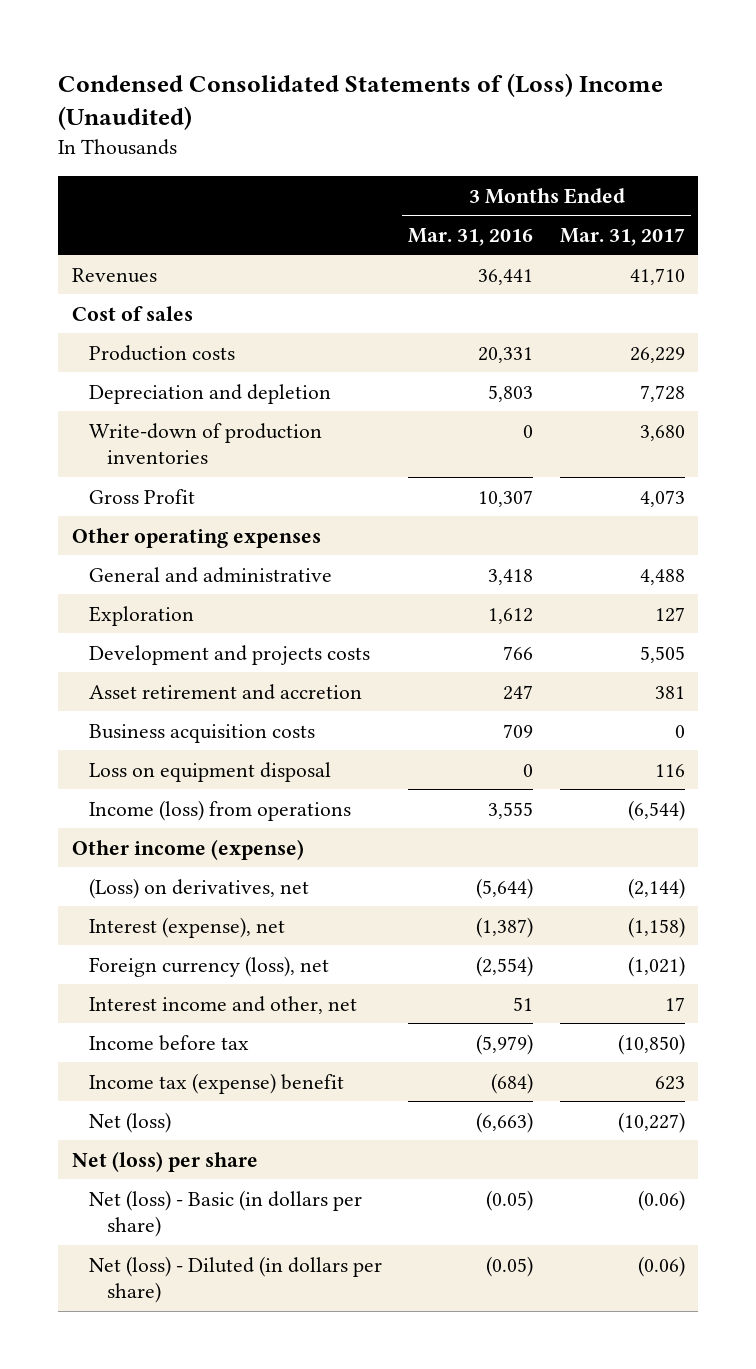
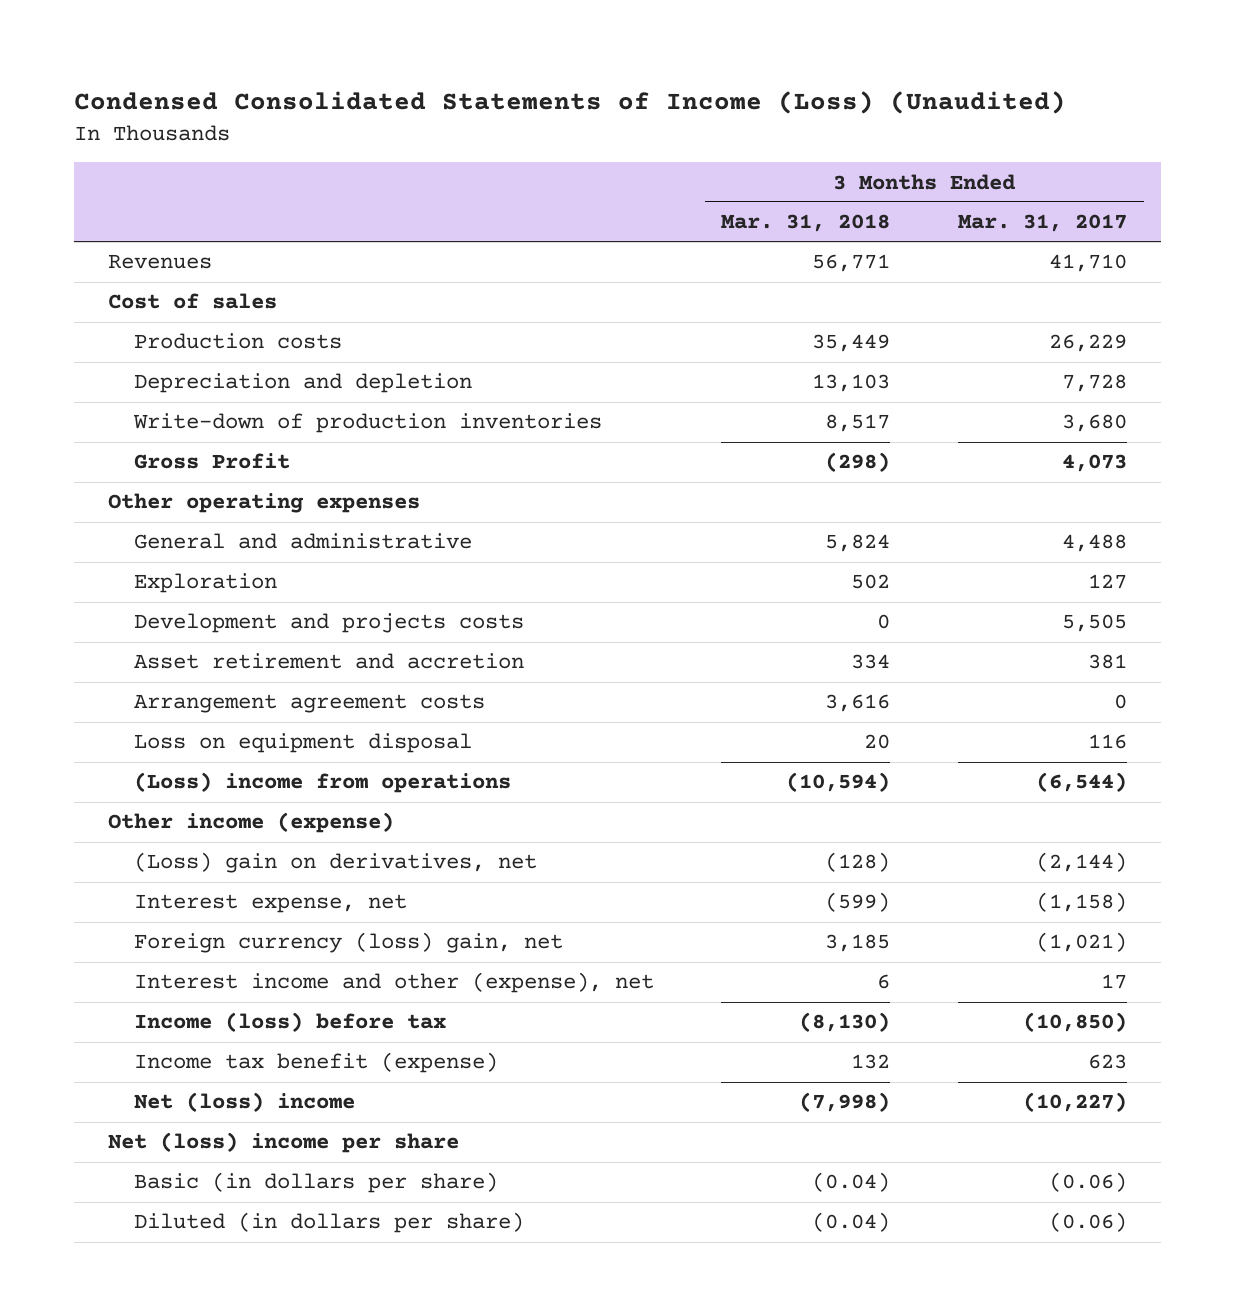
- Condensed Consolidated Statements of (Loss) Income (Unaudited)
+ Condensed Consolidated Statements of Income (Loss) (Unaudited)
- | 3 Months Ended Mar. 31, 2016 | 3 Months Ended Mar. 31, 2017
+ | 3 Months Ended Mar. 31, 2018 | 3 Months Ended Mar. 31, 2017
- Business acquisition costs | 709 | 0
+ Arrangement agreement costs | 3,616 | 0
- Income (loss) from operations | 3,555 | (6,544)
+ (Loss) income from operations | (10,594) | (6,544)
- (Loss) on derivatives, net | (5,644) | (2,144)
- Interest (expense), net | (1,387) | (1,158)
- Foreign currency (loss), net | (2,554) | (1,021)
- Interest income and other, net | 51 | 17
- Income before tax | (5,979) | (10,850)
- Income tax (expense) benefit | (684) | 623
- Net (loss) | (6,663) | (10,227)
- Net (loss) per share
- Net (loss) - Basic (in dollars per share) | (0.05) | (0.06)
- Net (loss) - Diluted (in dollars per share) | (0.05) | (0.06)
+ (Loss) gain on derivatives, net | (128) | (2,144)
+ Interest expense, net | (599) | (1,158)
+ Foreign currency (loss) gain, net | 3,185 | (1,021)
+ Interest income and other (expense), net | 6 | 17
+ Income (loss) before tax | (8,130) | (10,850)
+ Income tax benefit (expense) | 132 | 623
+ Net (loss) income | (7,998) | (10,227)
+ Net (loss) income per share
+ Basic (in dollars per share) | (0.04) | (0.06)
+ Diluted (in dollars per share) | (0.04) | (0.06)

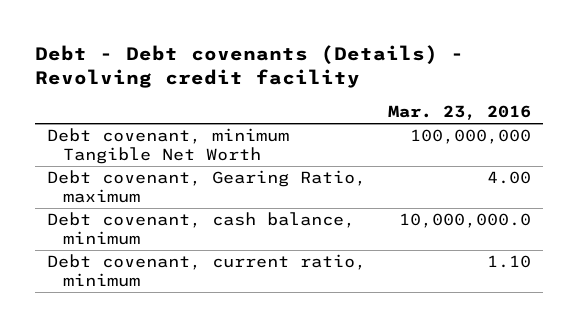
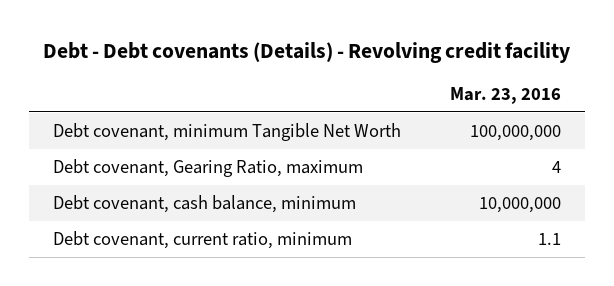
- Debt covenant, Gearing Ratio, maximum | 4.00
- Debt covenant, cash balance, minimum | 10,000,000.0
- Debt covenant, current ratio, minimum | 1.10
+ Debt covenant, Gearing Ratio, maximum | 4
+ Debt covenant, cash balance, minimum | 10,000,000
+ Debt covenant, current ratio, minimum | 1.1

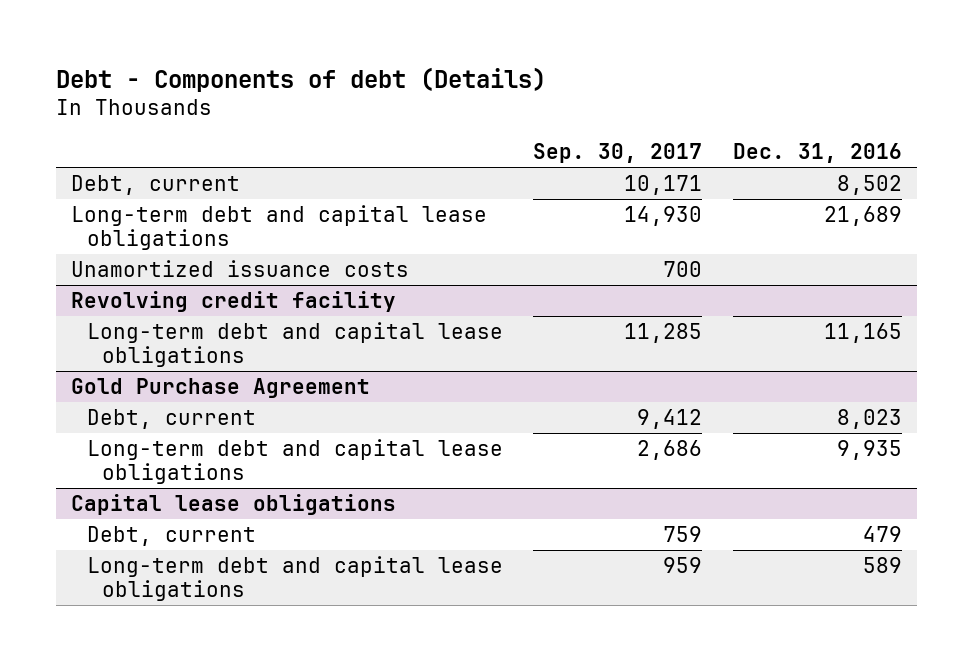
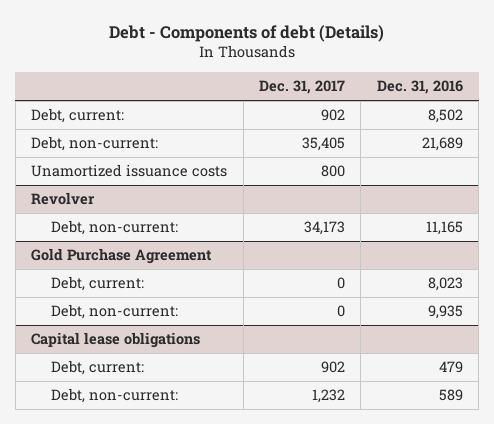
- | Sep. 30, 2017 | Dec. 31, 2016
+ | Dec. 31, 2017 | Dec. 31, 2016
- Debt, current | 10,171 | 8,502
- Long-term debt and capital lease obligations | 14,930 | 21,689
+ Debt, current: | 902 | 8,502
+ Debt, non-current: | 35,405 | 21,689
- Revolving credit facility
- Long-term debt and capital lease obligations | 11,285 | 11,165
+ Revolver
+ Debt, non-current: | 34,173 | 11,165
@ Gold Purchase Agreement
- Debt, current | 9,412 | 8,023
- Long-term debt and capital lease obligations | 2,686 | 9,935
+ Debt, current: | 0 | 8,023
+ Debt, non-current: | 0 | 9,935
@ Capital lease obligations
- Debt, current | 759 | 479
- Long-term debt and capital lease obligations | 959 | 589
+ Debt, current: | 902 | 479
+ Debt, non-current: | 1,232 | 589

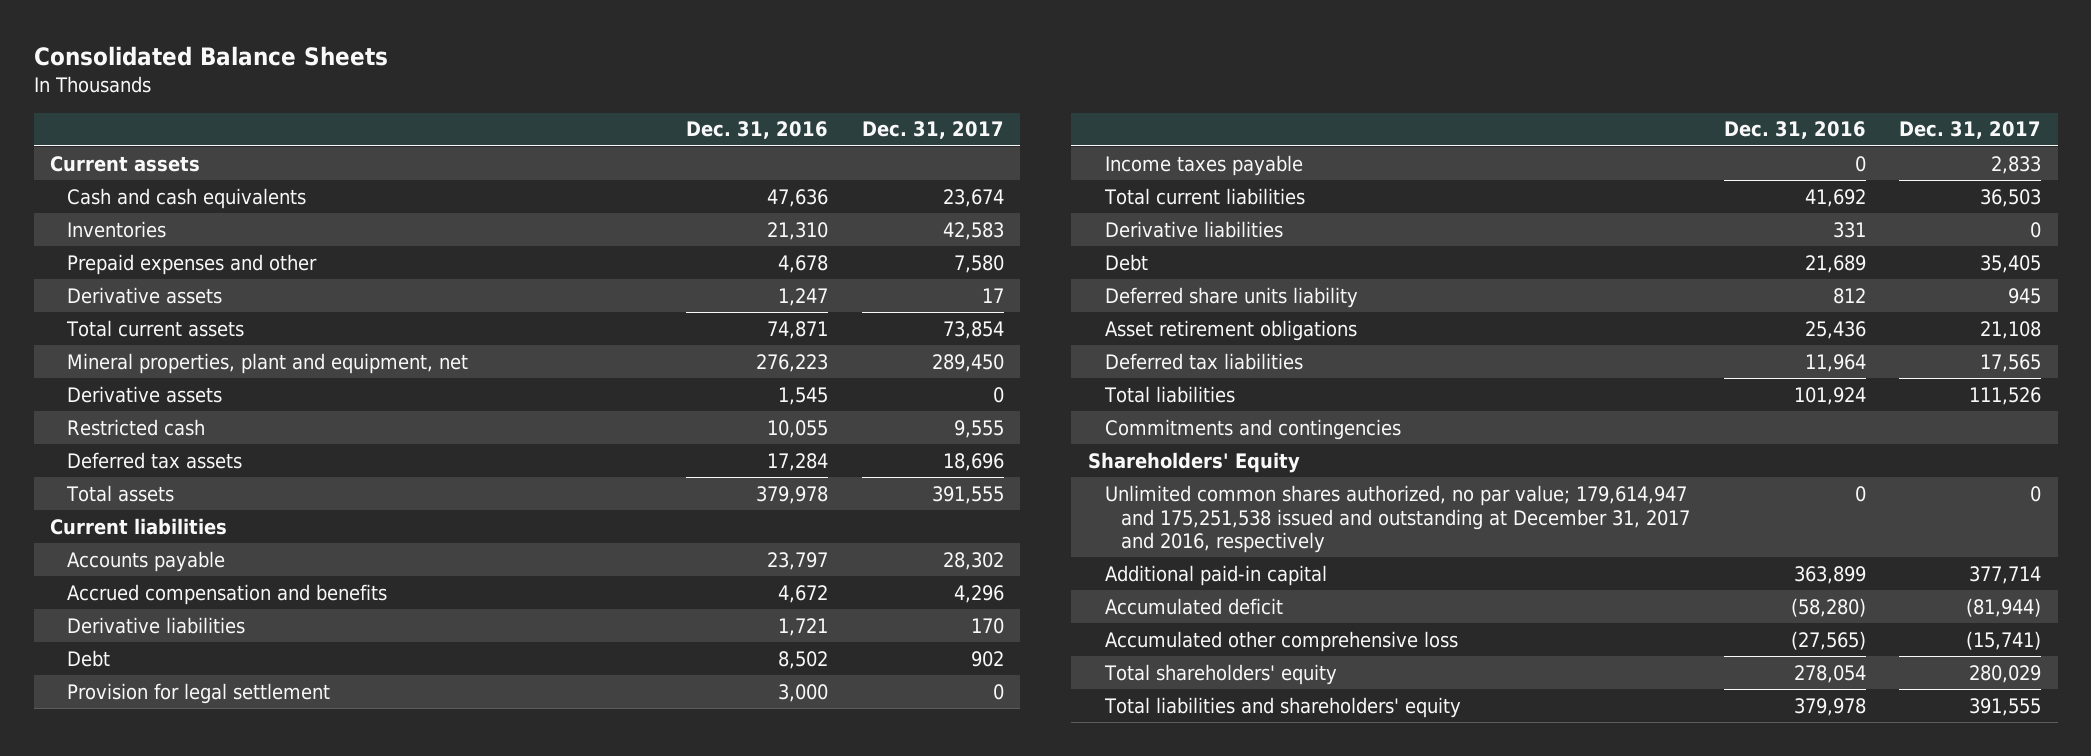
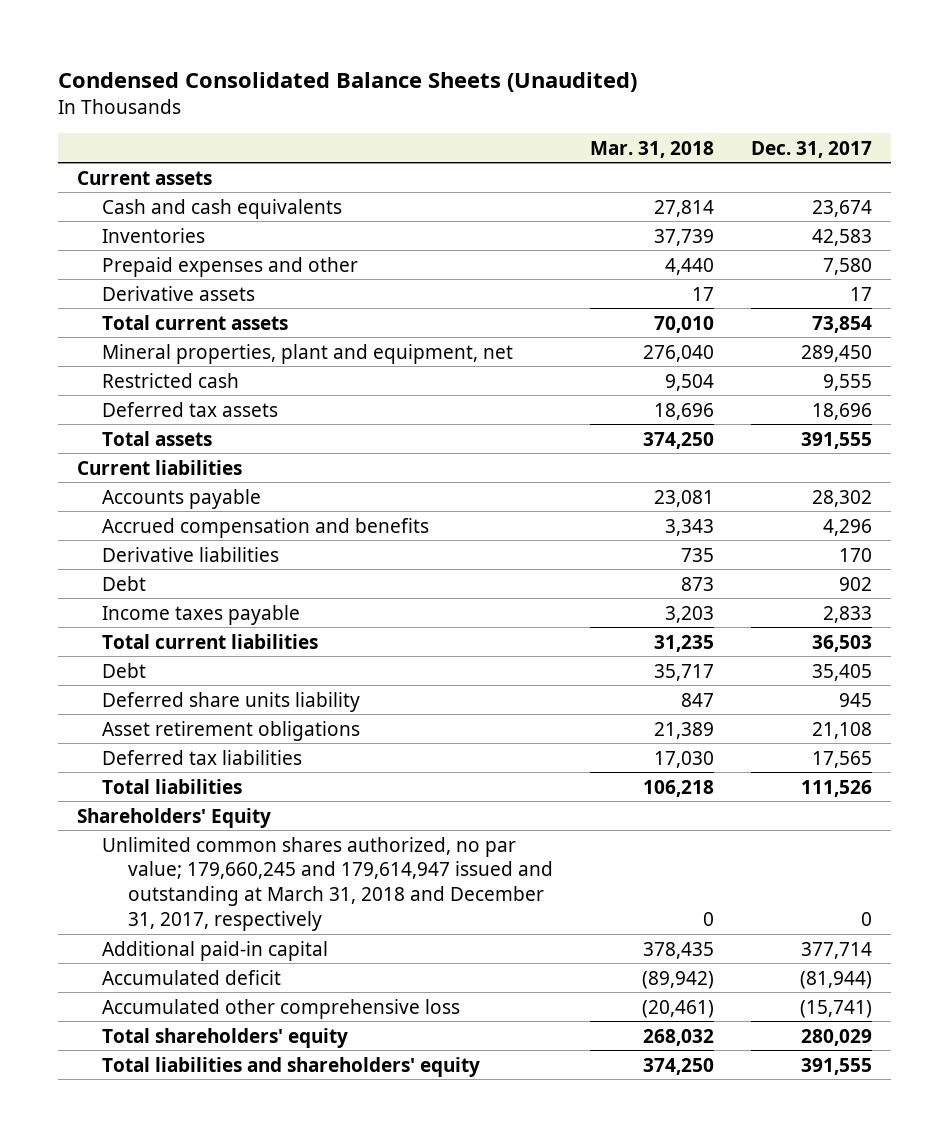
- Consolidated Balance Sheets
+ Condensed Consolidated Balance Sheets (Unaudited)
- | Dec. 31, 2016 | Dec. 31, 2017
+ | Mar. 31, 2018 | Dec. 31, 2017
- Derivative assets | 1,545 | 0
- Provision for legal settlement | 3,000 | 0
- Derivative liabilities | 331 | 0
- Commitments and contingencies
- Unlimited common shares authorized, no par value; 179,614,947 and 175,251,538 issued and outstanding at December 31, 2017 and 2016, respectively | 0 | 0
+ Unlimited common shares authorized, no par value; 179,660,245 and 179,614,947 issued and outstanding at March 31, 2018 and December 31, 2017, respectively | 0 | 0

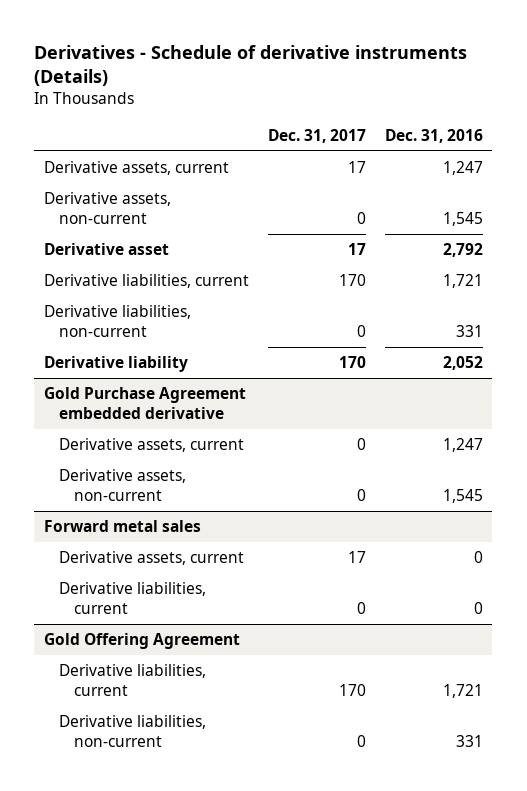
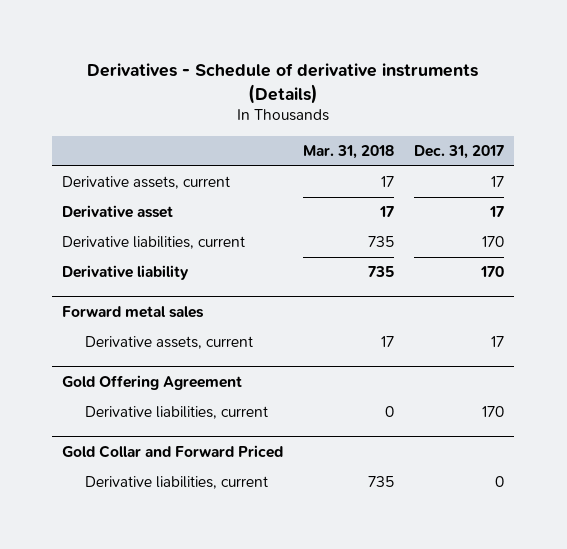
- | Dec. 31, 2017 | Dec. 31, 2016
+ | Mar. 31, 2018 | Dec. 31, 2017
- Derivative assets, non-current | 0 | 1,545
- Derivative liabilities, non-current | 0 | 331
- Gold Purchase Agreement embedded derivative
- Derivative assets, current | 0 | 1,247
- Derivative assets, non-current | 0 | 1,545
@ Forward metal sales
- Derivative liabilities, current | 0 | 0
@ Gold Offering Agreement
- Derivative liabilities, non-current | 0 | 331
+ Gold Collar and Forward Priced
+ Derivative liabilities, current | 735 | 0

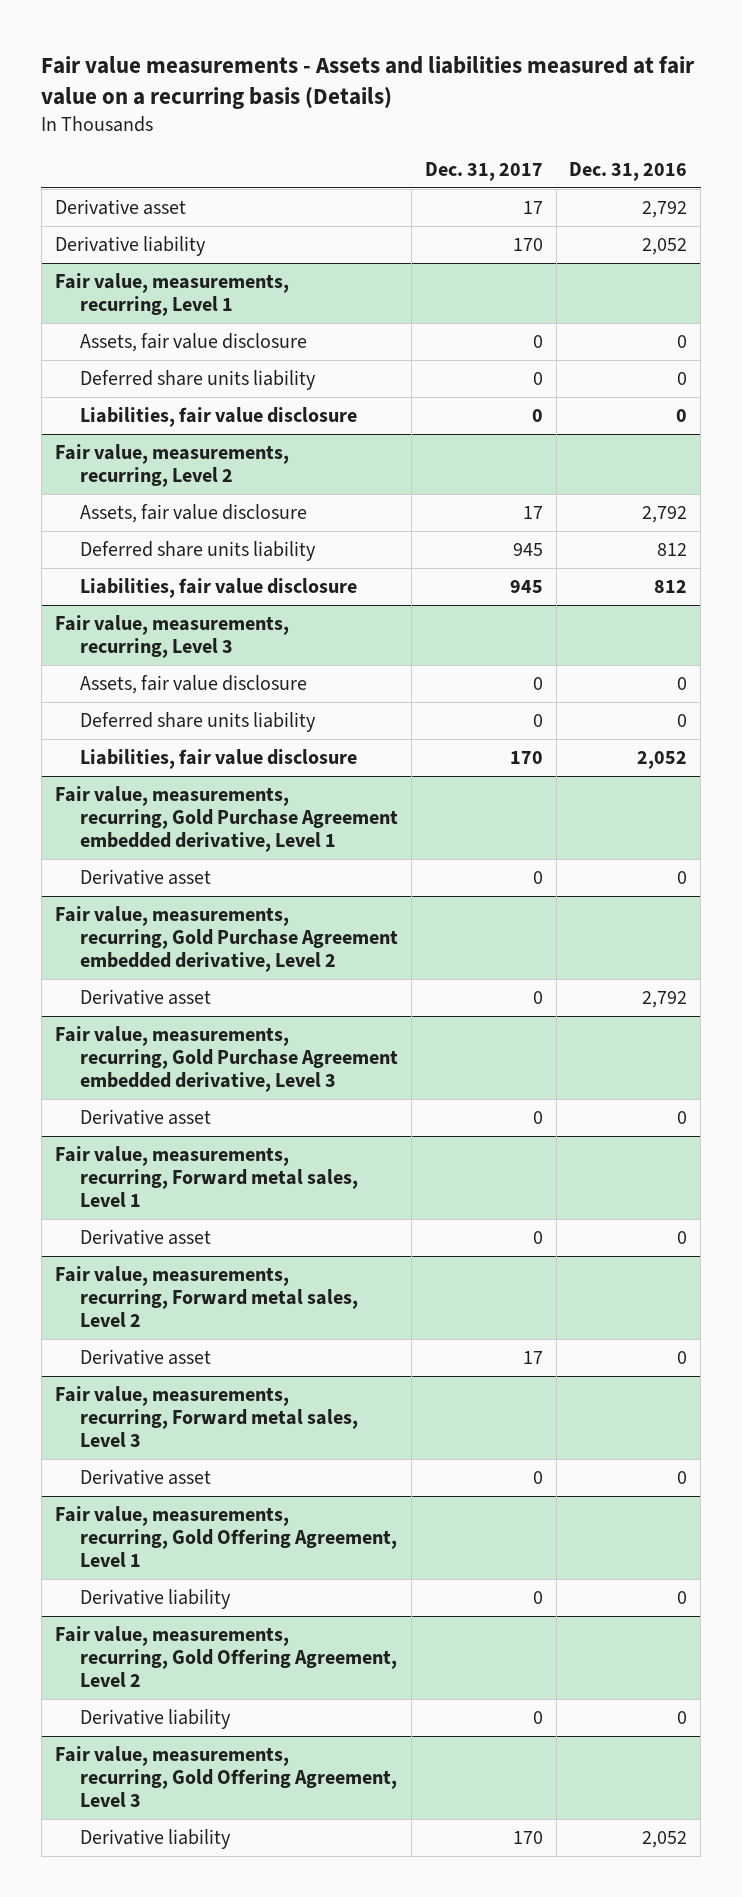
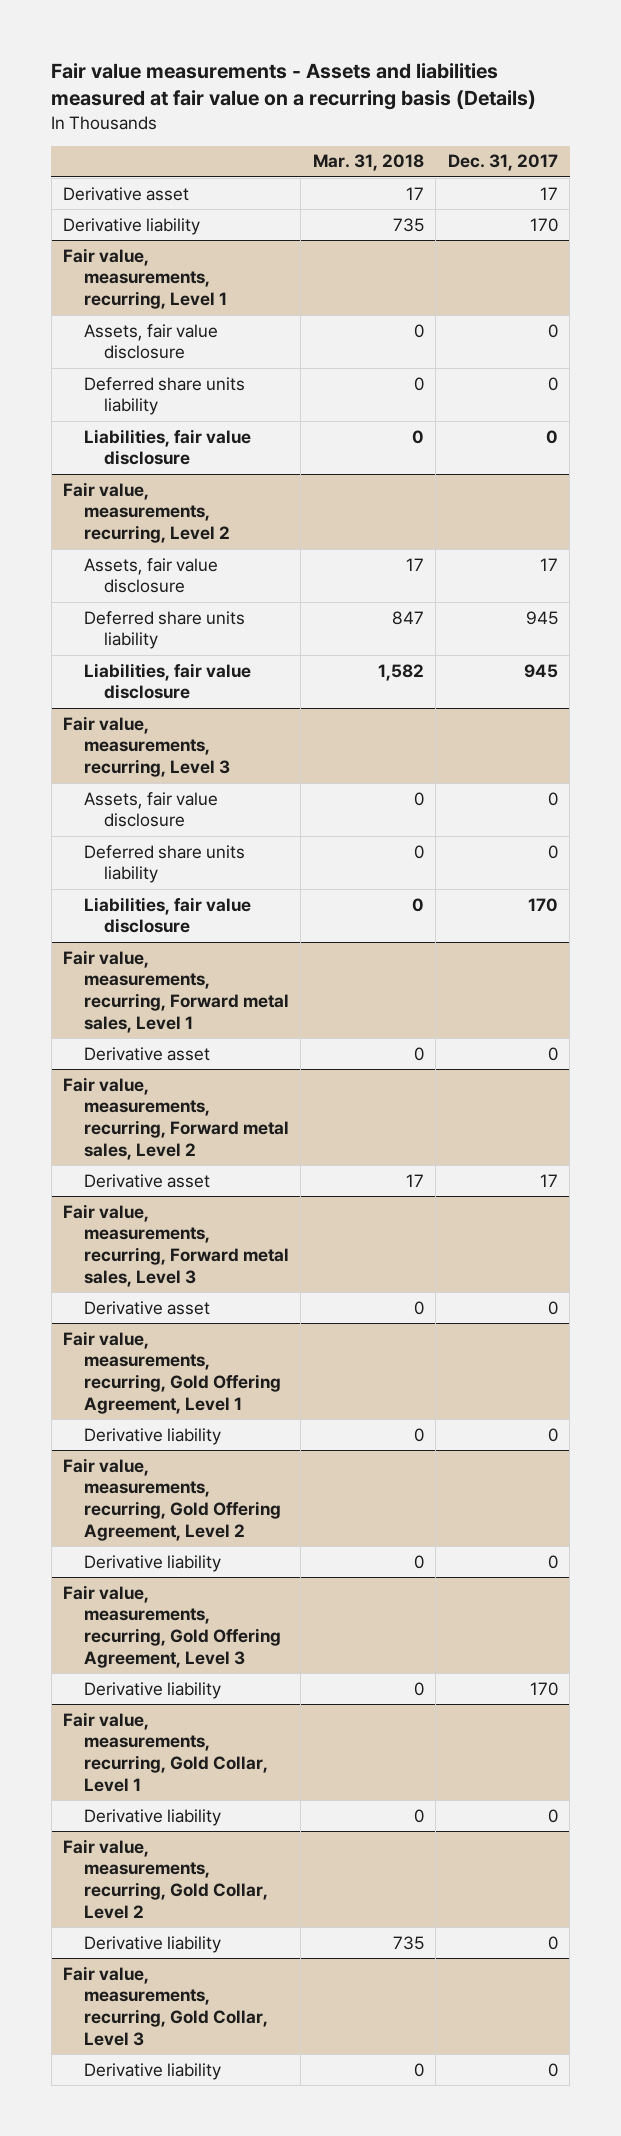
- | Dec. 31, 2017 | Dec. 31, 2016
+ | Mar. 31, 2018 | Dec. 31, 2017
- Fair value, measurements, recurring, Gold Purchase Agreement embedded derivative, Level 1
- Derivative asset | 0 | 0
- Fair value, measurements, recurring, Gold Purchase Agreement embedded derivative, Level 2
- Derivative asset | 0 | 2,792
- Fair value, measurements, recurring, Gold Purchase Agreement embedded derivative, Level 3
- Derivative asset | 0 | 0
+ Fair value, measurements, recurring, Gold Collar, Level 1
+ Derivative liability | 0 | 0
+ Fair value, measurements, recurring, Gold Collar, Level 2
+ Derivative liability | 735 | 0
+ Fair value, measurements, recurring, Gold Collar, Level 3
+ Derivative liability | 0 | 0

